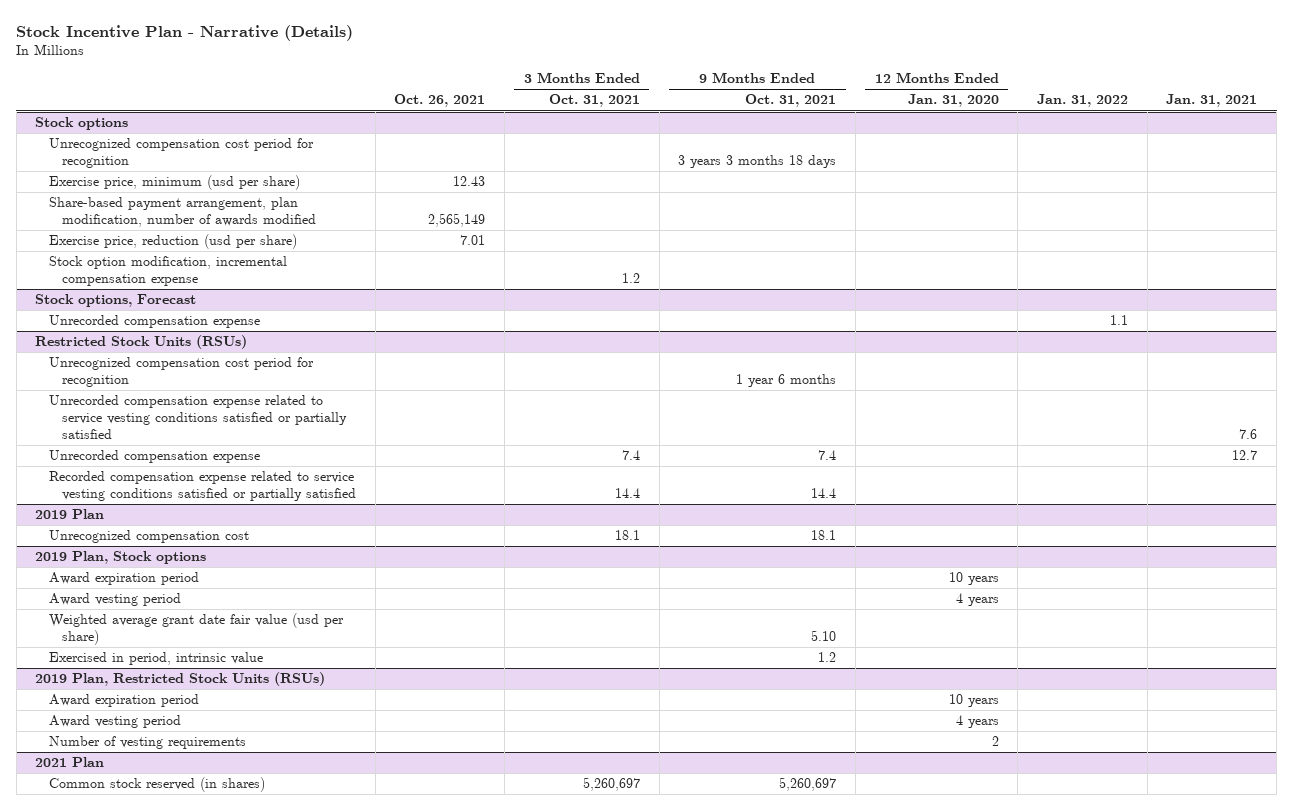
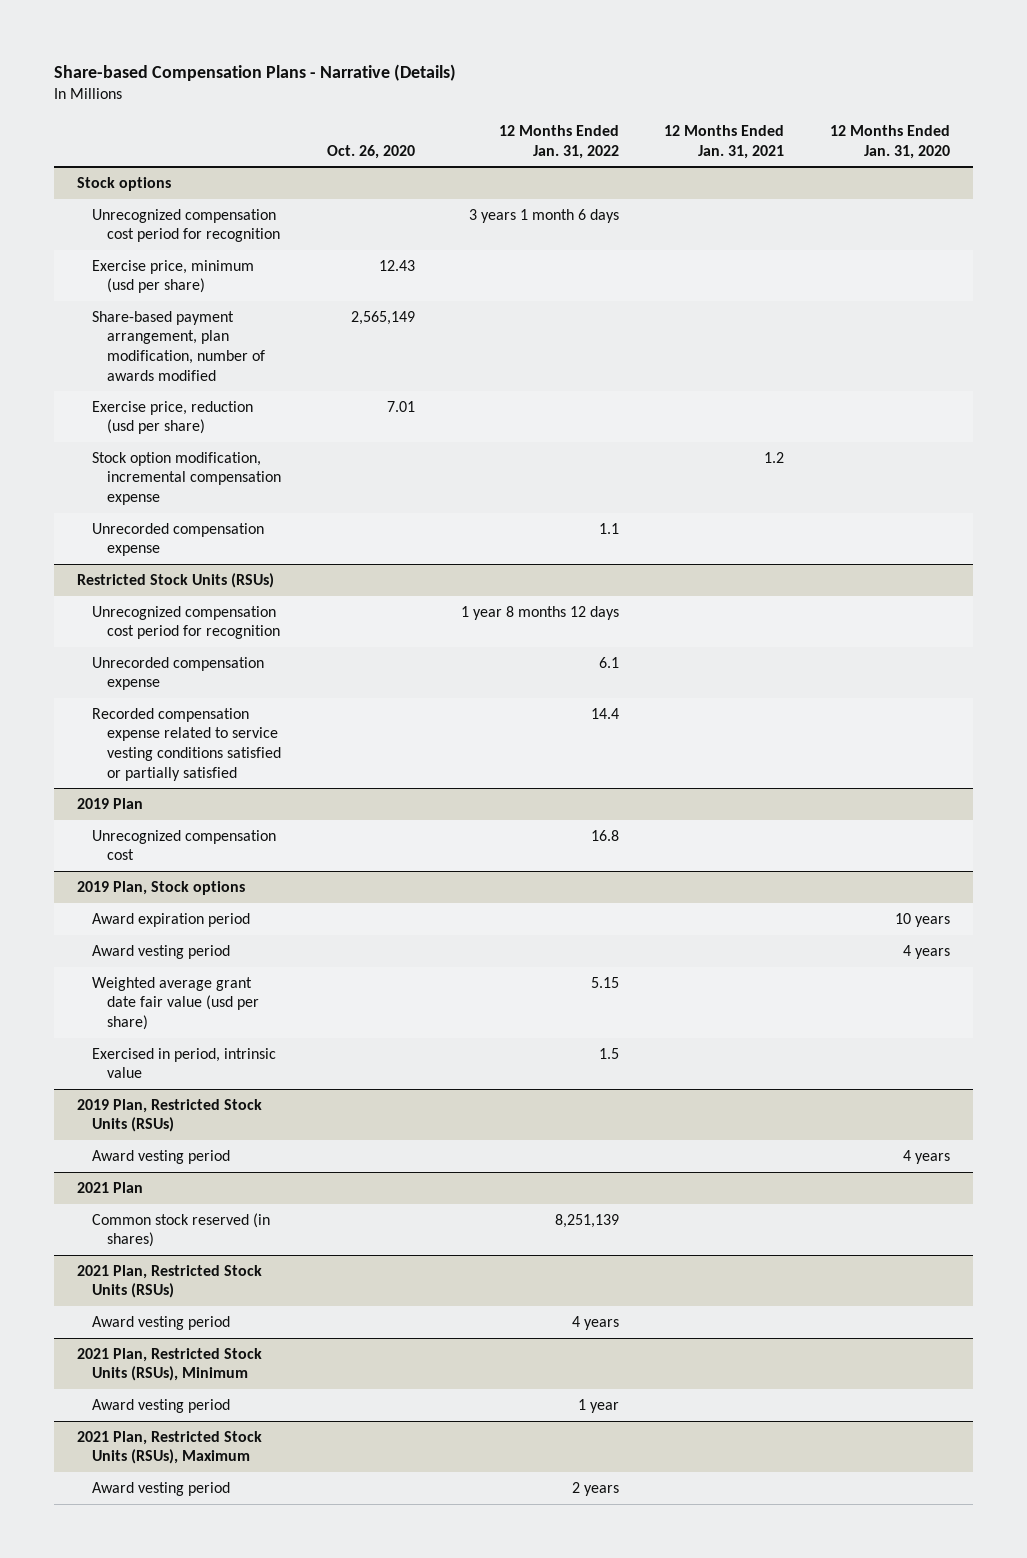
- Stock Incentive Plan - Narrative (Details)
+ Share-based Compensation Plans - Narrative (Details)
- | Oct. 26, 2021 | 3 Months Ended Oct. 31, 2021 | 9 Months Ended Oct. 31, 2021 | 12 Months Ended Jan. 31, 2020 | Jan. 31, 2022 | Jan. 31, 2021
+ | Oct. 26, 2020 | 12 Months Ended Jan. 31, 2022 | 12 Months Ended Jan. 31, 2021 | 12 Months Ended Jan. 31, 2020
- Stock options, Forecast
- Unrecorded compensation expense | | | | | 1.1 |
@ Stock options
+ Unrecorded compensation expense | | 1.1 | |
@ Restricted Stock Units (RSUs)
- Unrecorded compensation expense related to service vesting conditions satisfied or partially satisfied | | | | | | 7.6
@ 2019 Plan, Restricted Stock Units (RSUs)
- Award expiration period | | | | 10 years | |
- Number of vesting requirements | | | | 2 | |
+ 2021 Plan, Restricted Stock Units (RSUs)
+ Award vesting period | | 4 years | |
+ 2021 Plan, Restricted Stock Units (RSUs), Minimum
+ Award vesting period | | 1 year | |
+ 2021 Plan, Restricted Stock Units (RSUs), Maximum
+ Award vesting period | | 2 years | |

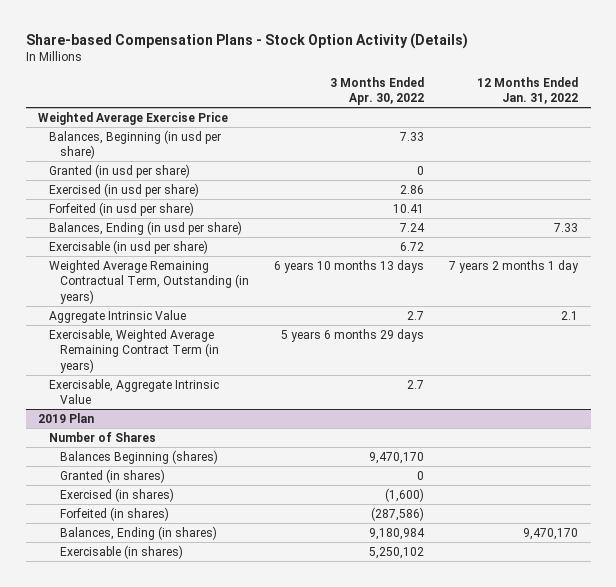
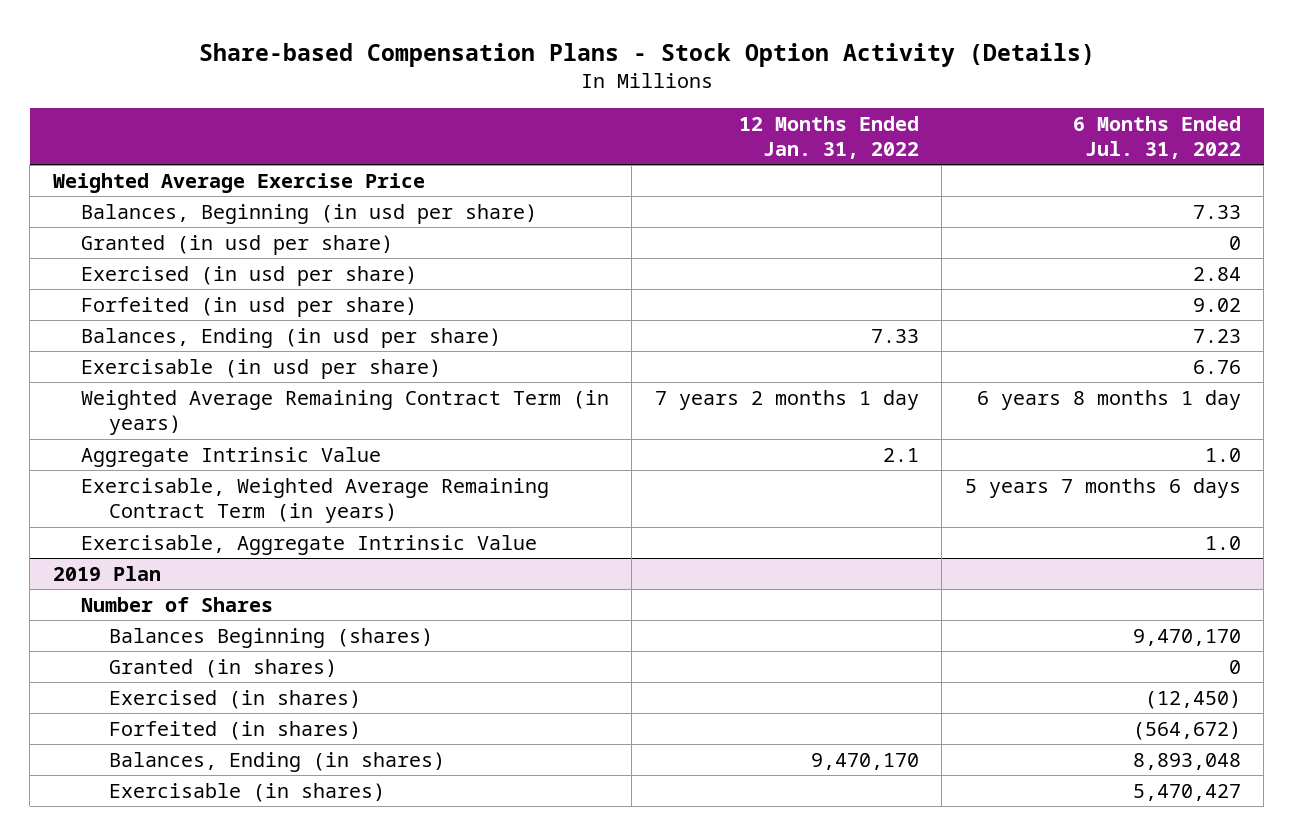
- | 3 Months Ended Apr. 30, 2022 | 12 Months Ended Jan. 31, 2022
+ | 12 Months Ended Jan. 31, 2022 | 6 Months Ended Jul. 31, 2022
- Weighted Average Remaining Contractual Term, Outstanding (in years) | 6 years 10 months 13 days | 7 years 2 months 1 day
+ Weighted Average Remaining Contract Term (in years) | 7 years 2 months 1 day | 6 years 8 months 1 day

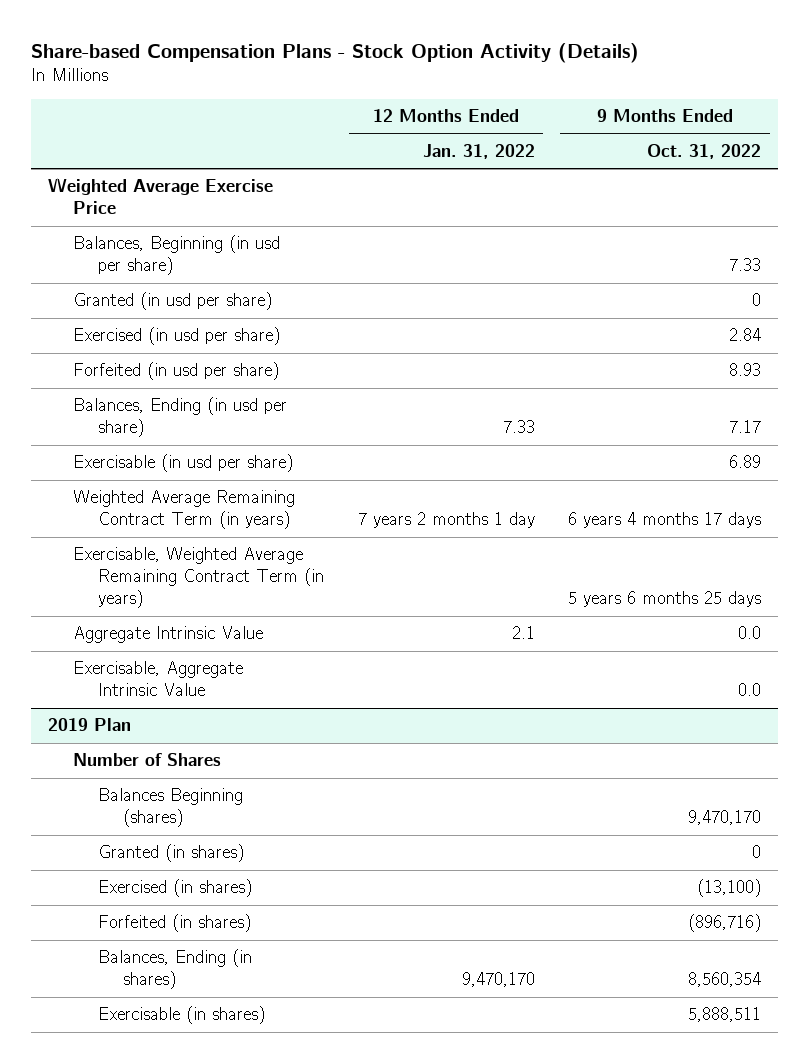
- | 12 Months Ended Jan. 31, 2022 | 6 Months Ended Jul. 31, 2022
+ | 12 Months Ended Jan. 31, 2022 | 9 Months Ended Oct. 31, 2022
moved down: Aggregate Intrinsic Value | 2.1 | 0.0

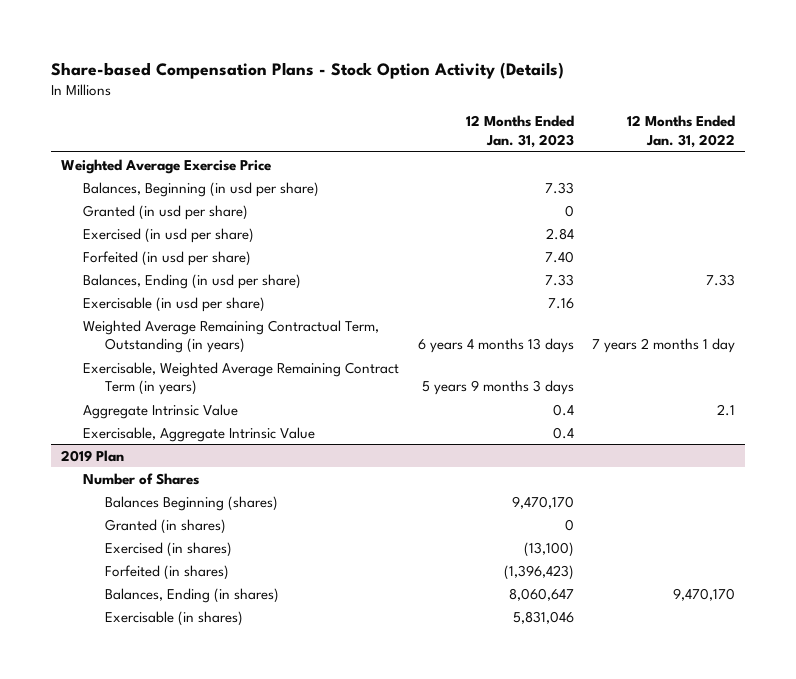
- | 12 Months Ended Jan. 31, 2022 | 9 Months Ended Oct. 31, 2022
+ | 12 Months Ended Jan. 31, 2023 | 12 Months Ended Jan. 31, 2022
- Weighted Average Remaining Contract Term (in years) | 7 years 2 months 1 day | 6 years 4 months 17 days
+ Weighted Average Remaining Contractual Term, Outstanding (in years) | 6 years 4 months 13 days | 7 years 2 months 1 day

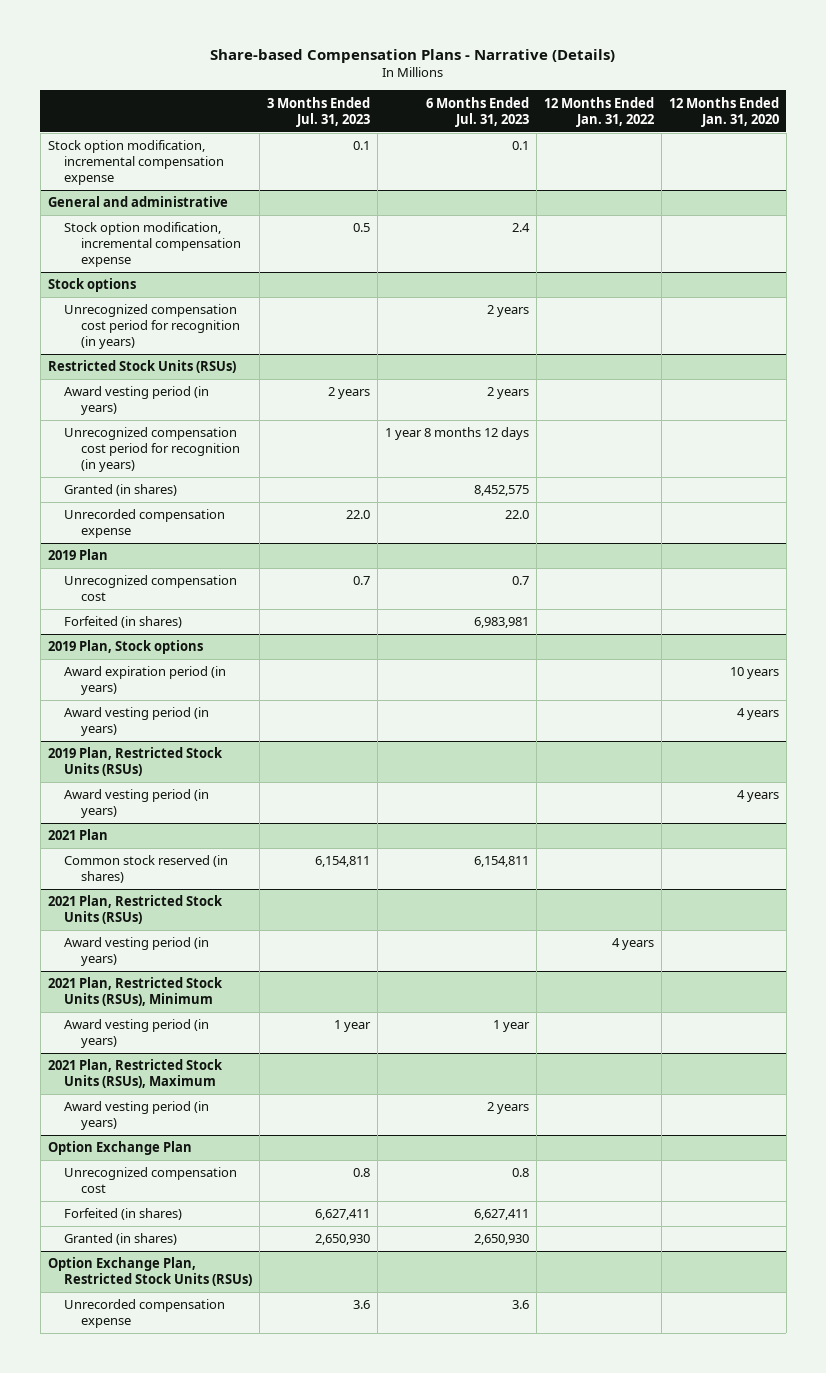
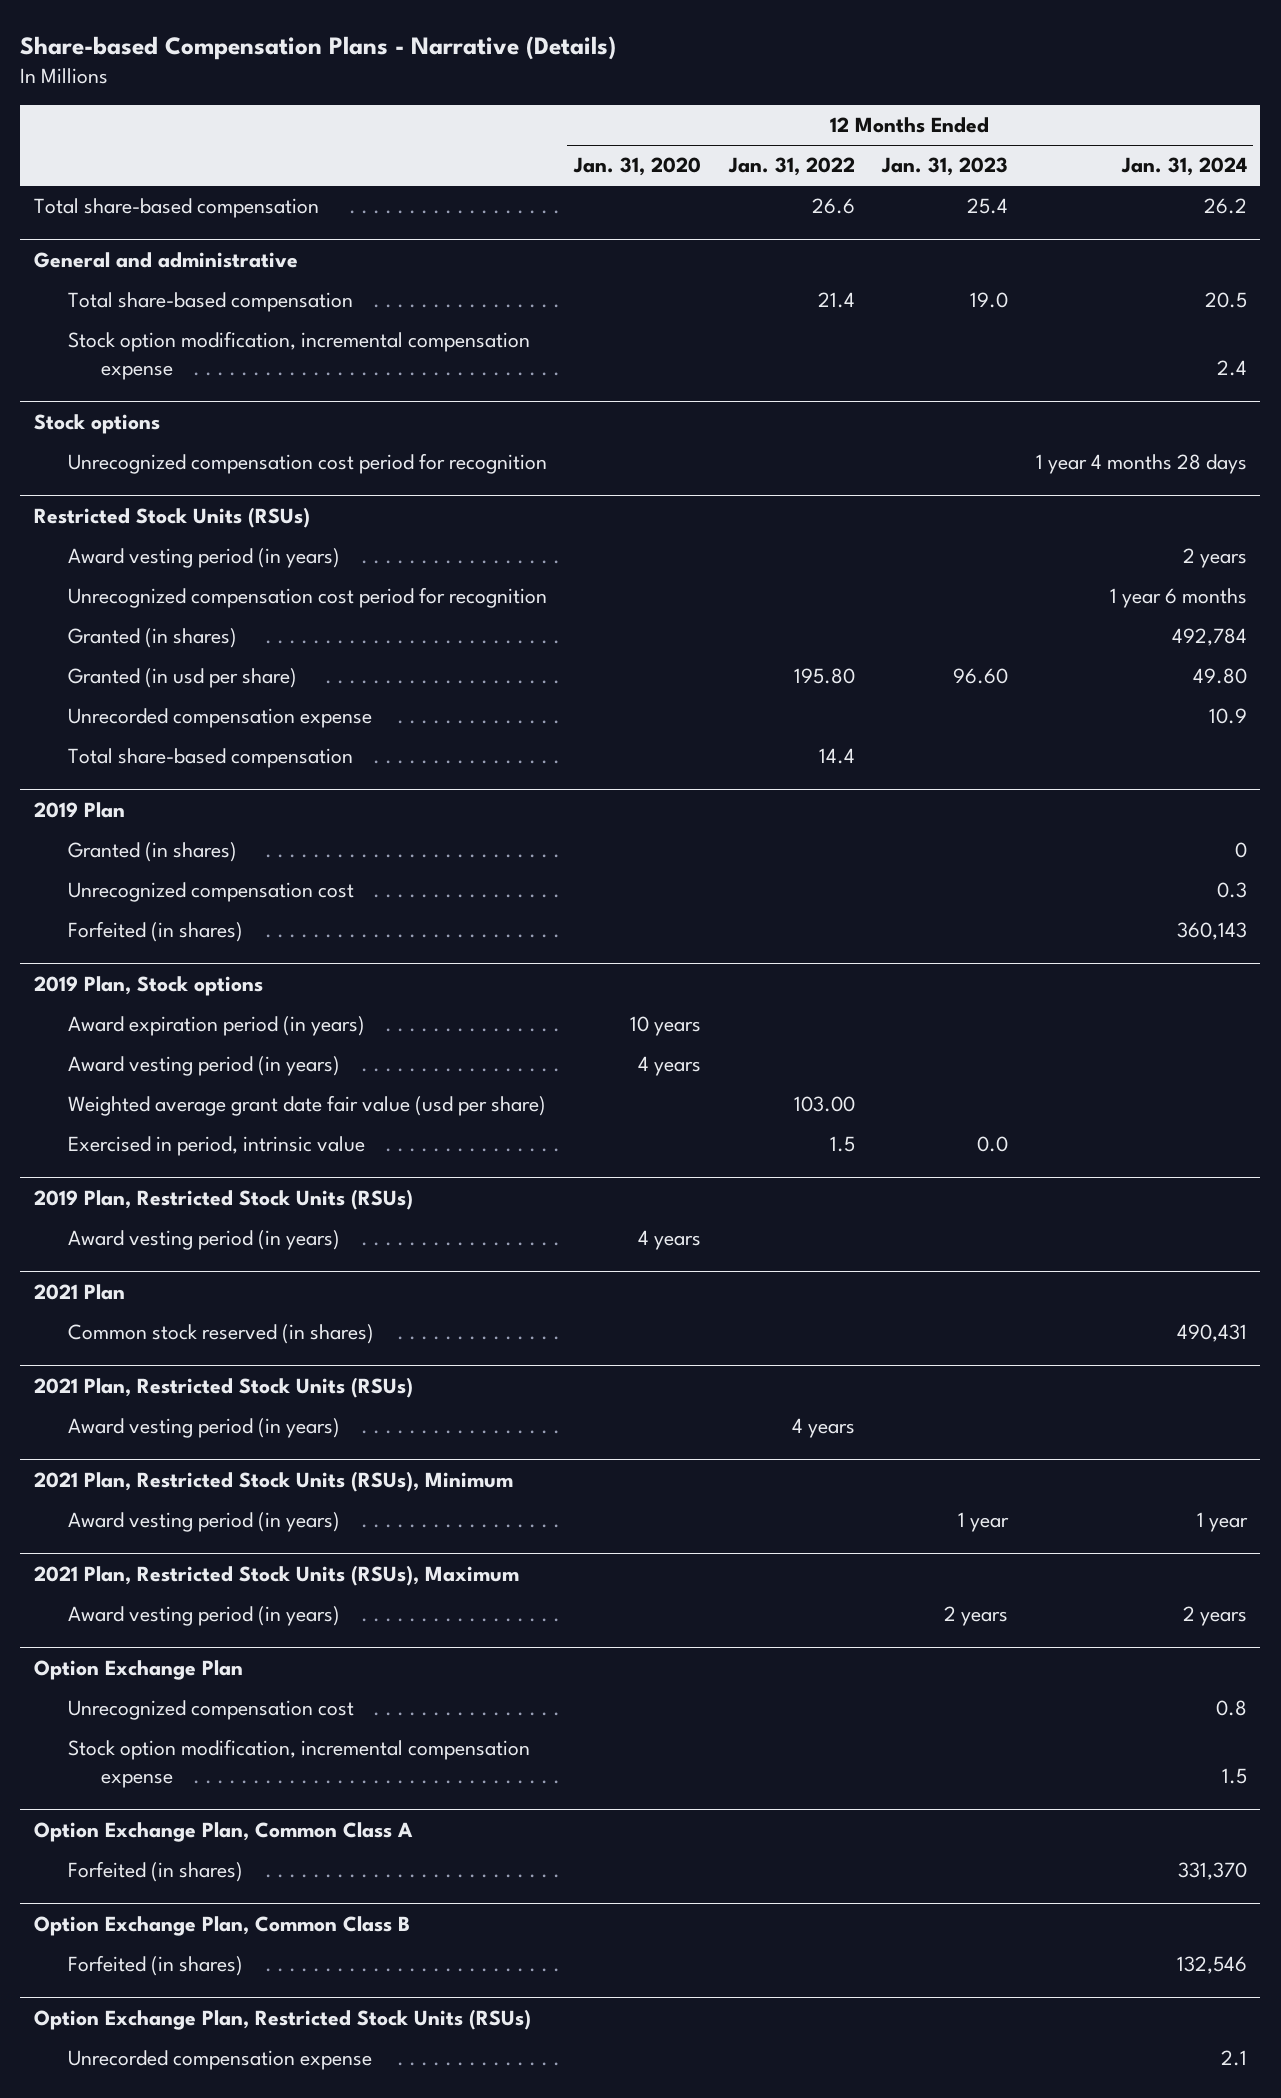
- | 3 Months Ended Jul. 31, 2023 | 6 Months Ended Jul. 31, 2023 | 12 Months Ended Jan. 31, 2022 | 12 Months Ended Jan. 31, 2020
+ | 12 Months Ended Jan. 31, 2020 | 12 Months Ended Jan. 31, 2022 | 12 Months Ended Jan. 31, 2023 | 12 Months Ended Jan. 31, 2024
- Stock option modification, incremental compensation expense | 0.1 | 0.1 | |
+ Total share-based compensation | | 26.6 | 25.4 | 26.2
@ General and administrative
+ Total share-based compensation | | 21.4 | 19.0 | 20.5
@ Stock options
- Unrecognized compensation cost period for recognition (in years) | | 2 years | |
+ Unrecognized compensation cost period for recognition | | | | 1 year 4 months 28 days
@ Restricted Stock Units (RSUs)
- Unrecognized compensation cost period for recognition (in years) | | 1 year 8 months 12 days | |
+ Unrecognized compensation cost period for recognition | | | | 1 year 6 months
+ Granted (in usd per share) | | 195.80 | 96.60 | 49.80
+ Total share-based compensation | | 14.4 | |
@ 2019 Plan
+ Granted (in shares) | | | | 0
@ 2019 Plan, Stock options
+ Weighted average grant date fair value (usd per share) | | 103.00 | |
+ Exercised in period, intrinsic value | | 1.5 | 0.0 |
@ Option Exchange Plan
- Forfeited (in shares) | 6,627,411 | 6,627,411 | |
- Granted (in shares) | 2,650,930 | 2,650,930 | |
+ Stock option modification, incremental compensation expense | | | | 1.5
+ Option Exchange Plan, Common Class A
+ Forfeited (in shares) | | | | 331,370
+ Option Exchange Plan, Common Class B
+ Forfeited (in shares) | | | | 132,546

